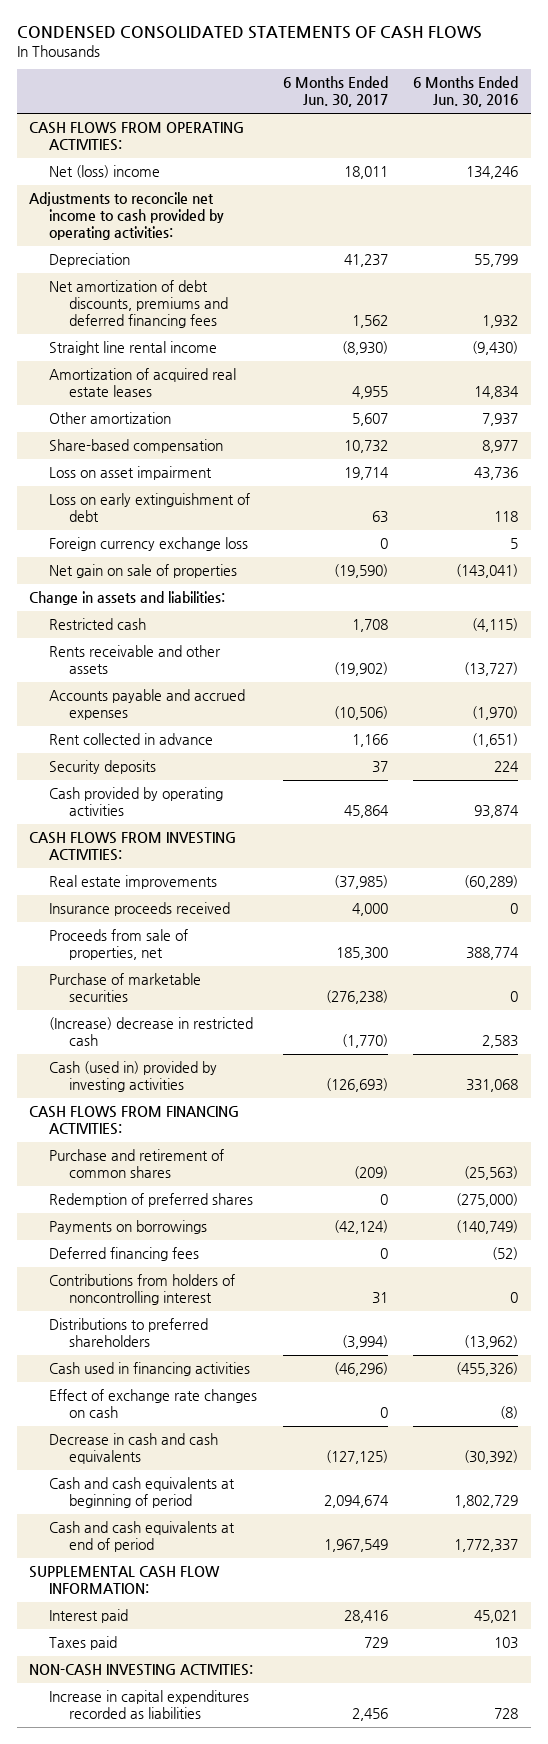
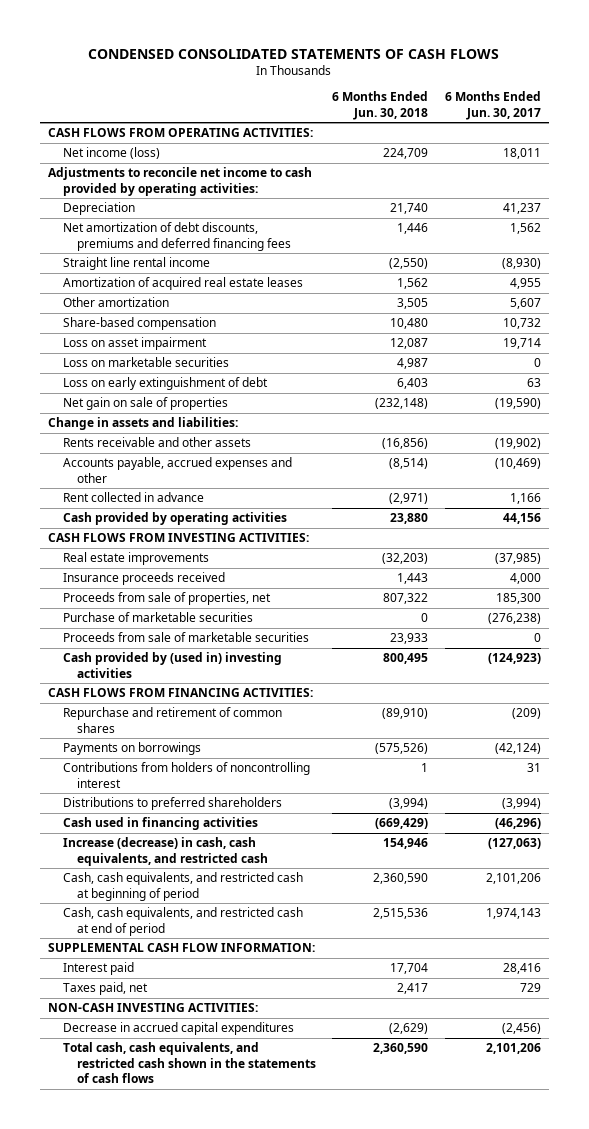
- | 6 Months Ended Jun. 30, 2017 | 6 Months Ended Jun. 30, 2016
+ | 6 Months Ended Jun. 30, 2018 | 6 Months Ended Jun. 30, 2017
- Net (loss) income | 18,011 | 134,246
+ Net income (loss) | 224,709 | 18,011
+ Loss on marketable securities | 4,987 | 0
- Foreign currency exchange loss | 0 | 5
- Restricted cash | 1,708 | (4,115)
- Accounts payable and accrued expenses | (10,506) | (1,970)
+ Accounts payable, accrued expenses and other | (8,514) | (10,469)
- Security deposits | 37 | 224
- Cash provided by operating activities | 45,864 | 93,874
+ Cash provided by operating activities | 23,880 | 44,156
- (Increase) decrease in restricted cash | (1,770) | 2,583
- Cash (used in) provided by investing activities | (126,693) | 331,068
+ Proceeds from sale of marketable securities | 23,933 | 0
+ Cash provided by (used in) investing activities | 800,495 | (124,923)
- Purchase and retirement of common shares | (209) | (25,563)
- Redemption of preferred shares | 0 | (275,000)
+ Repurchase and retirement of common shares | (89,910) | (209)
- Deferred financing fees | 0 | (52)
- Effect of exchange rate changes on cash | 0 | (8)
- Decrease in cash and cash equivalents | (127,125) | (30,392)
- Cash and cash equivalents at beginning of period | 2,094,674 | 1,802,729
- Cash and cash equivalents at end of period | 1,967,549 | 1,772,337
+ Increase (decrease) in cash, cash equivalents, and restricted cash | 154,946 | (127,063)
+ Cash, cash equivalents, and restricted cash at beginning of period | 2,360,590 | 2,101,206
+ Cash, cash equivalents, and restricted cash at end of period | 2,515,536 | 1,974,143
- Taxes paid | 729 | 103
+ Taxes paid, net | 2,417 | 729
- Increase in capital expenditures recorded as liabilities | 2,456 | 728
+ Decrease in accrued capital expenditures | (2,629) | (2,456)
+ Total cash, cash equivalents, and restricted cash shown in the statements of cash flows | 2,360,590 | 2,101,206

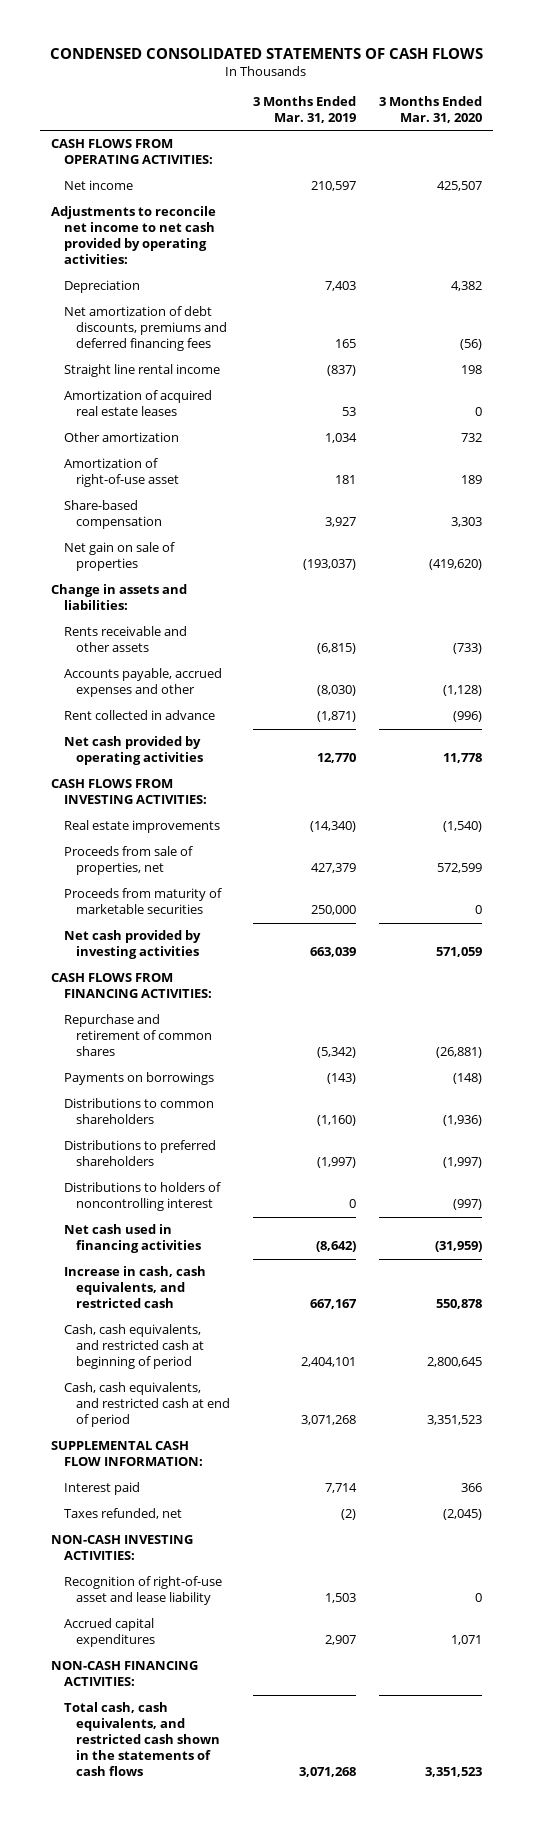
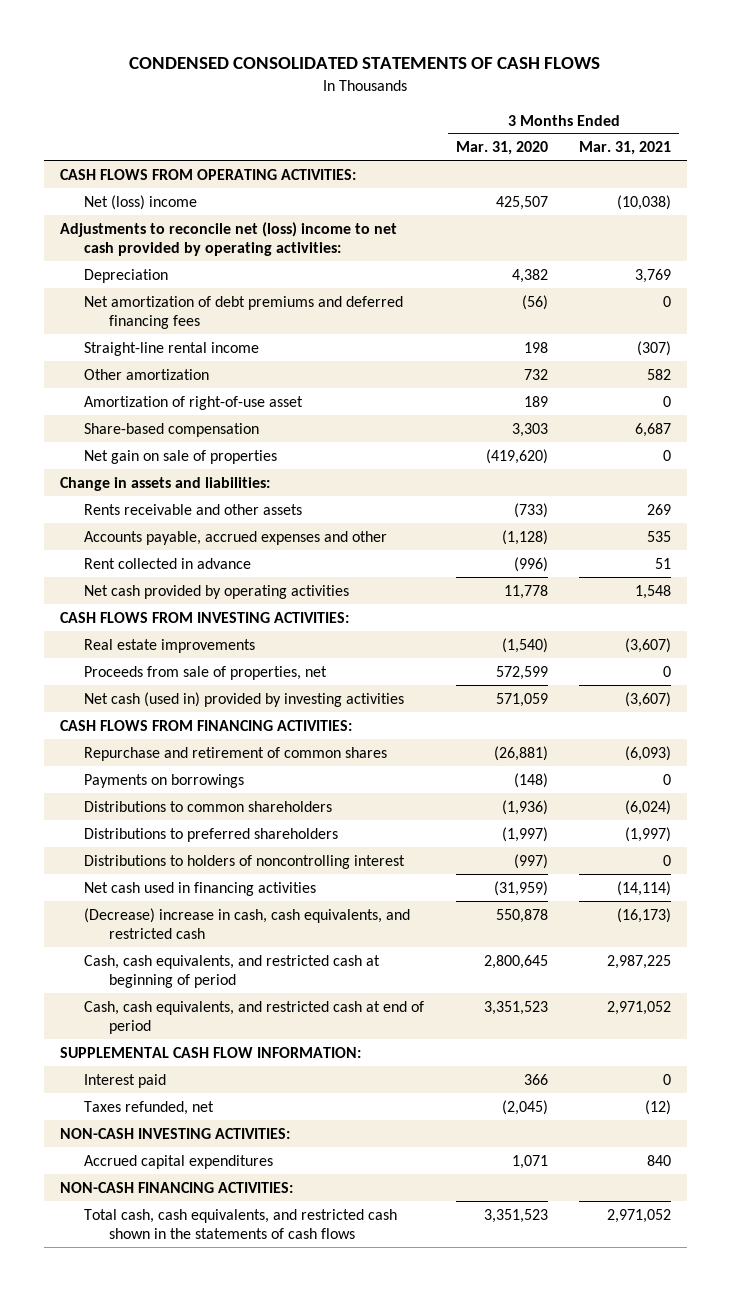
- | 3 Months Ended Mar. 31, 2019 | 3 Months Ended Mar. 31, 2020
+ | 3 Months Ended Mar. 31, 2020 | 3 Months Ended Mar. 31, 2021
- Net income | 210,597 | 425,507
- Adjustments to reconcile net income to net cash provided by operating activities:
+ Net (loss) income | 425,507 | (10,038)
+ Adjustments to reconcile net (loss) income to net cash provided by operating activities:
- Net amortization of debt discounts, premiums and deferred financing fees | 165 | (56)
- Straight line rental income | (837) | 198
- Amortization of acquired real estate leases | 53 | 0
+ Net amortization of debt premiums and deferred financing fees | (56) | 0
+ Straight-line rental income | 198 | (307)
- Proceeds from maturity of marketable securities | 250,000 | 0
- Net cash provided by investing activities | 663,039 | 571,059
+ Net cash (used in) provided by investing activities | 571,059 | (3,607)
- Increase in cash, cash equivalents, and restricted cash | 667,167 | 550,878
+ (Decrease) increase in cash, cash equivalents, and restricted cash | 550,878 | (16,173)
- Recognition of right-of-use asset and lease liability | 1,503 | 0

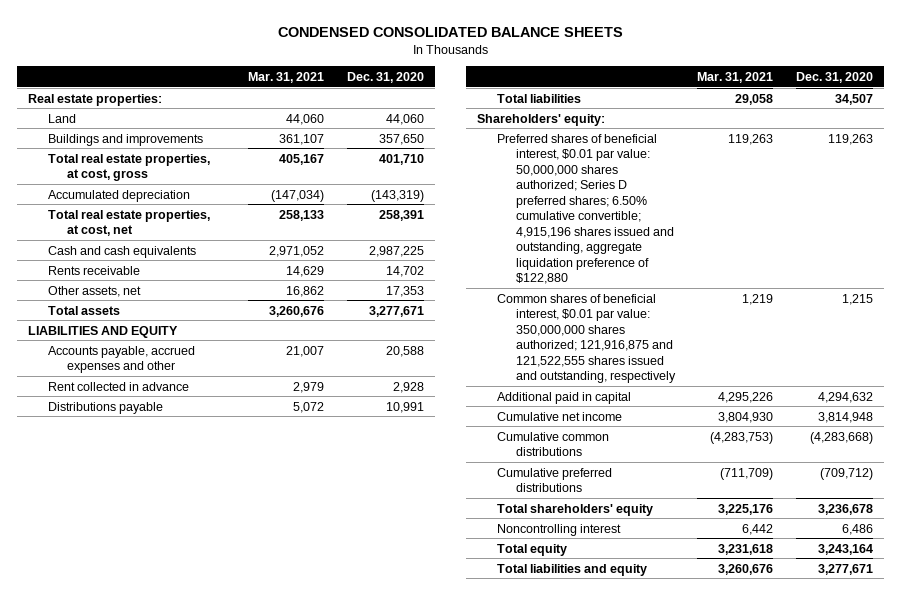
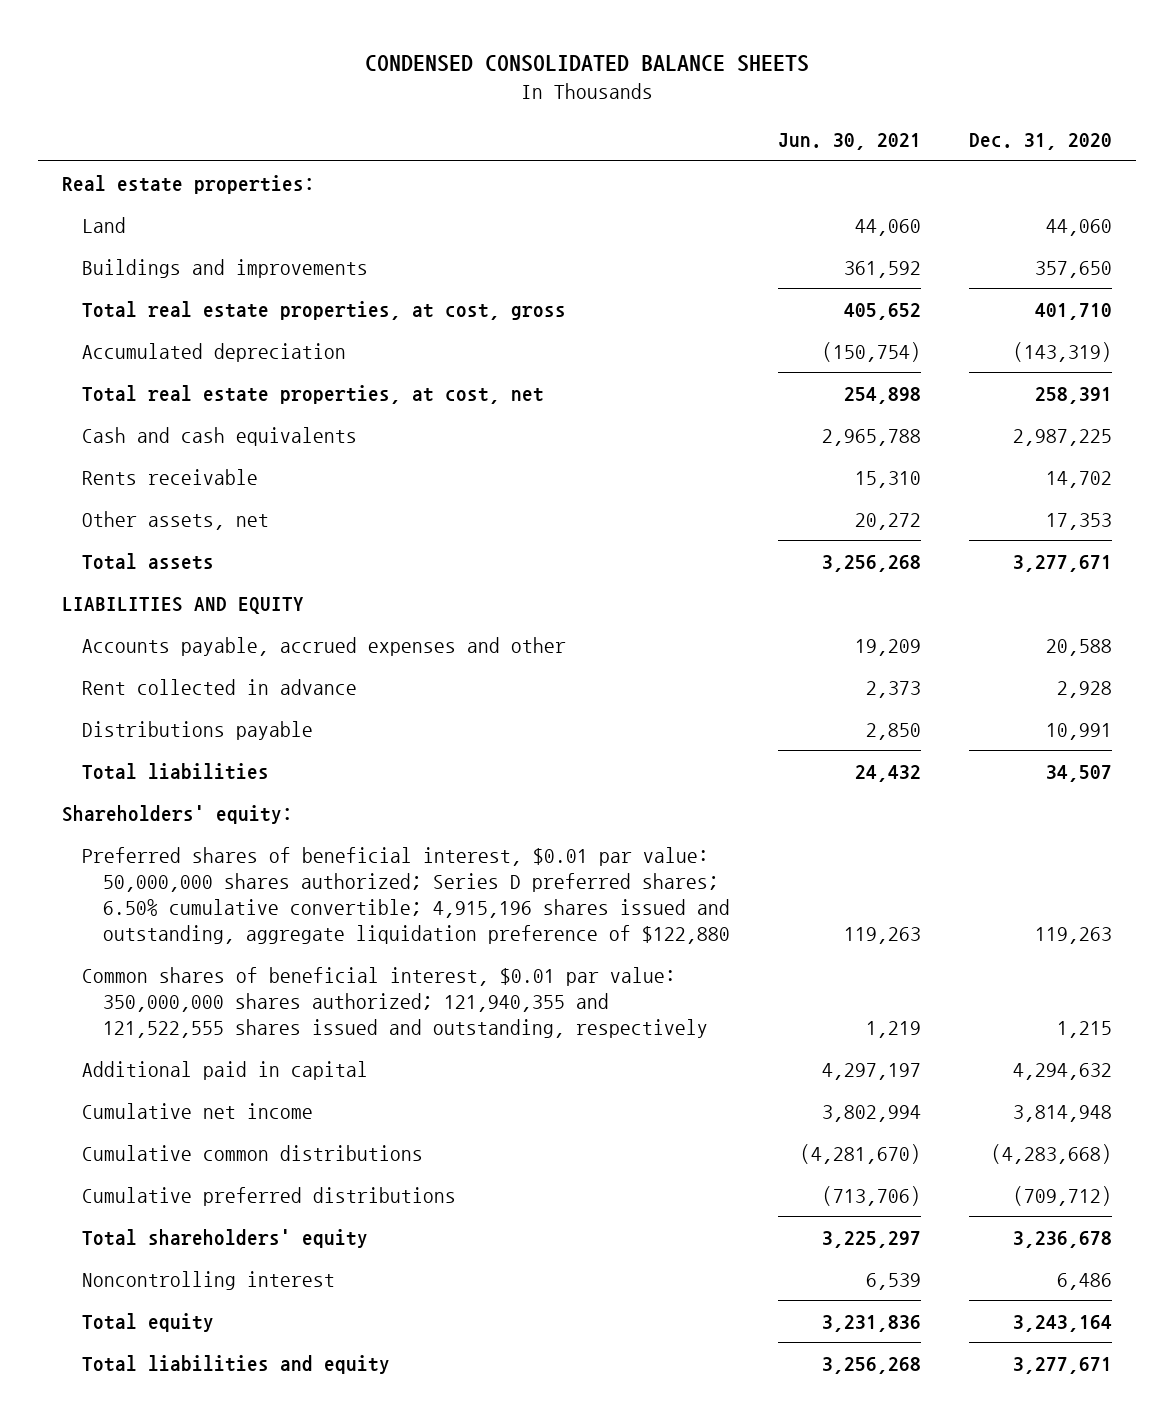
- | Mar. 31, 2021 | Dec. 31, 2020
+ | Jun. 30, 2021 | Dec. 31, 2020
- Common shares of beneficial interest, $0.01 par value: 350,000,000 shares authorized; 121,916,875 and 121,522,555 shares issued and outstanding, respectively | 1,219 | 1,215
+ Common shares of beneficial interest, $0.01 par value: 350,000,000 shares authorized; 121,940,355 and 121,522,555 shares issued and outstanding, respectively | 1,219 | 1,215

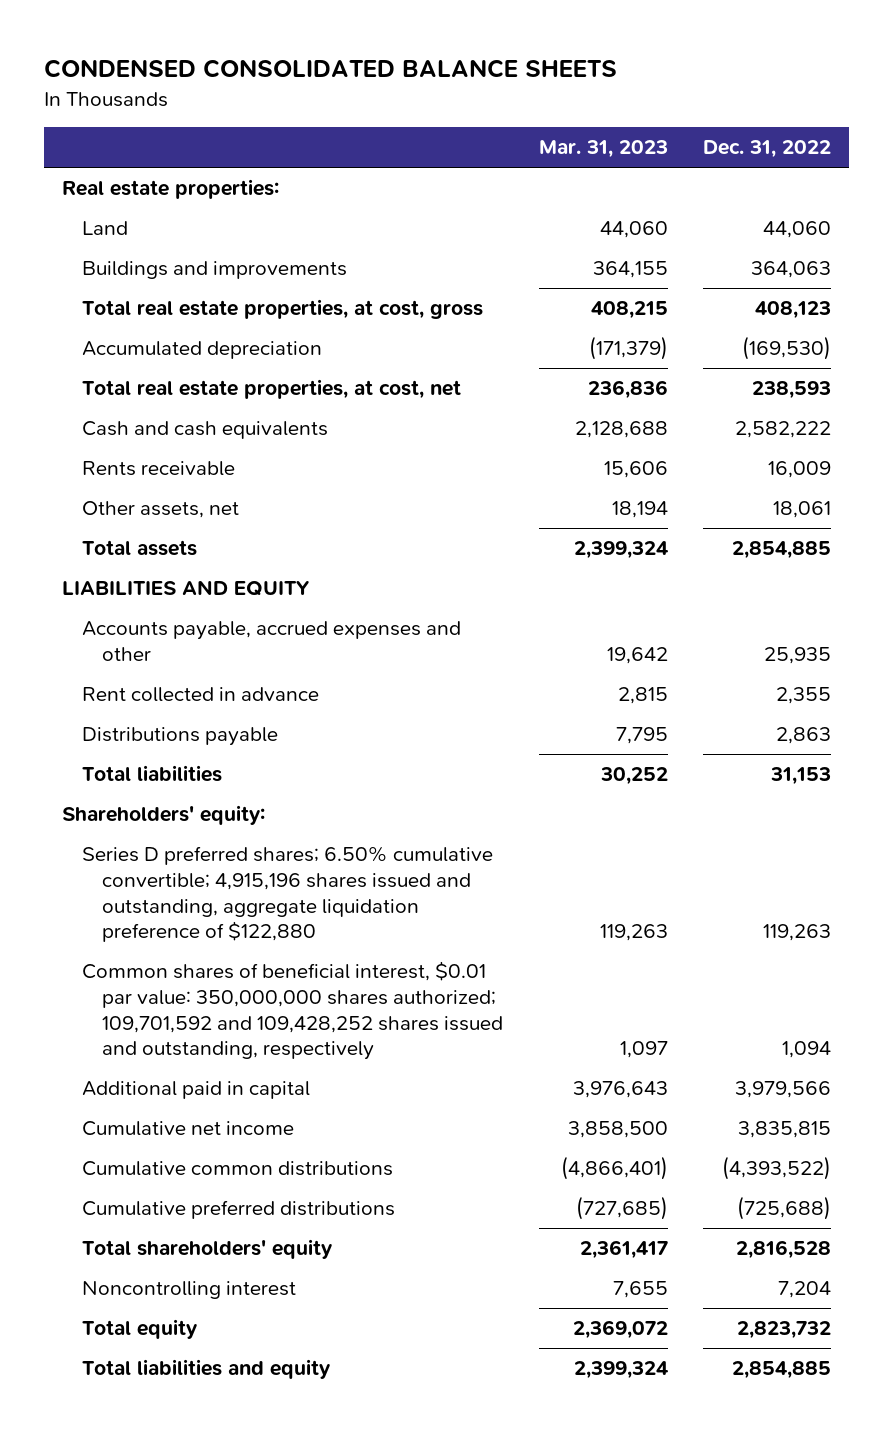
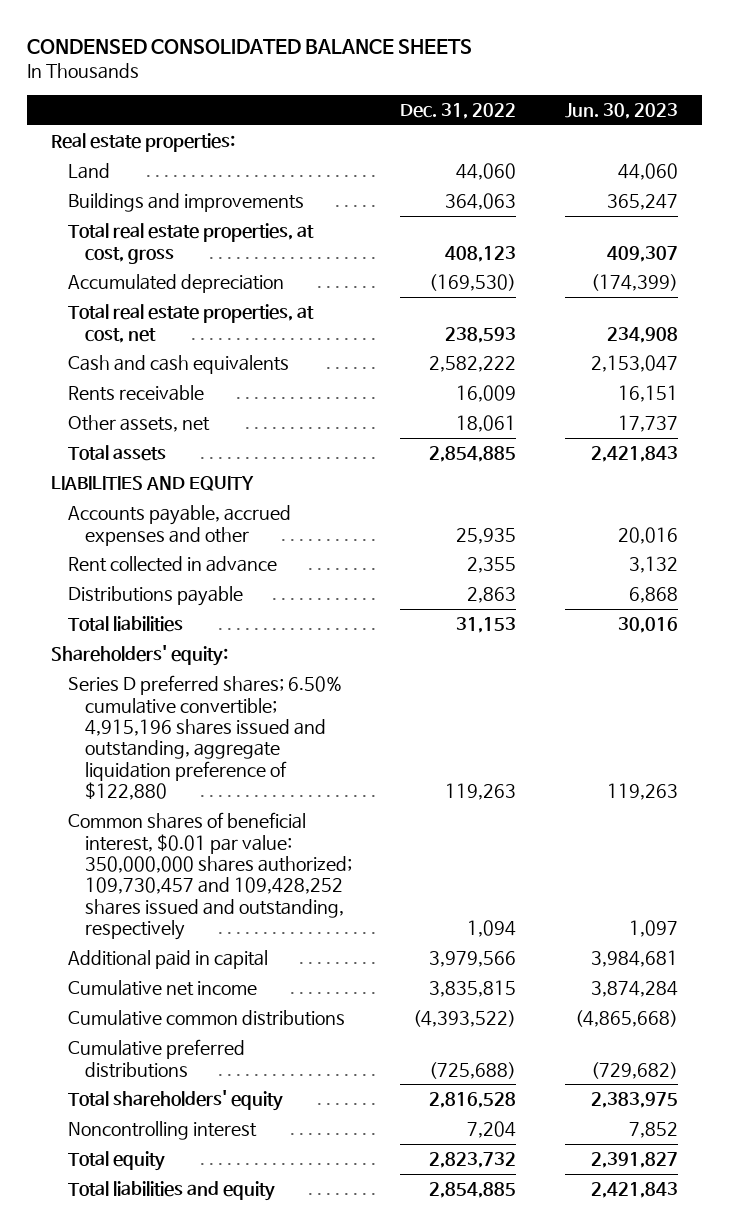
- | Mar. 31, 2023 | Dec. 31, 2022
+ | Dec. 31, 2022 | Jun. 30, 2023
- Common shares of beneficial interest, $0.01 par value: 350,000,000 shares authorized; 109,701,592 and 109,428,252 shares issued and outstanding, respectively | 1,097 | 1,094
+ Common shares of beneficial interest, $0.01 par value: 350,000,000 shares authorized; 109,730,457 and 109,428,252 shares issued and outstanding, respectively | 1,094 | 1,097

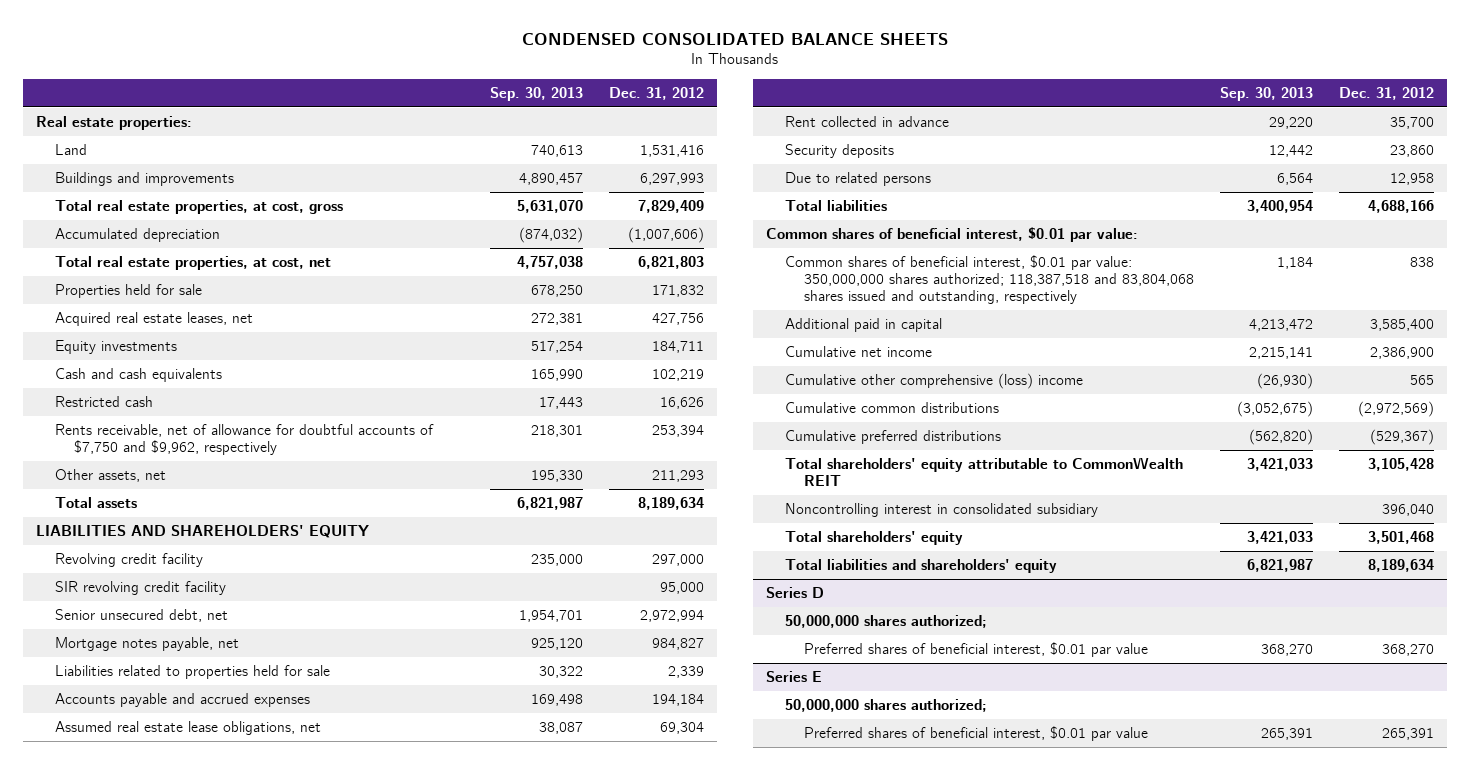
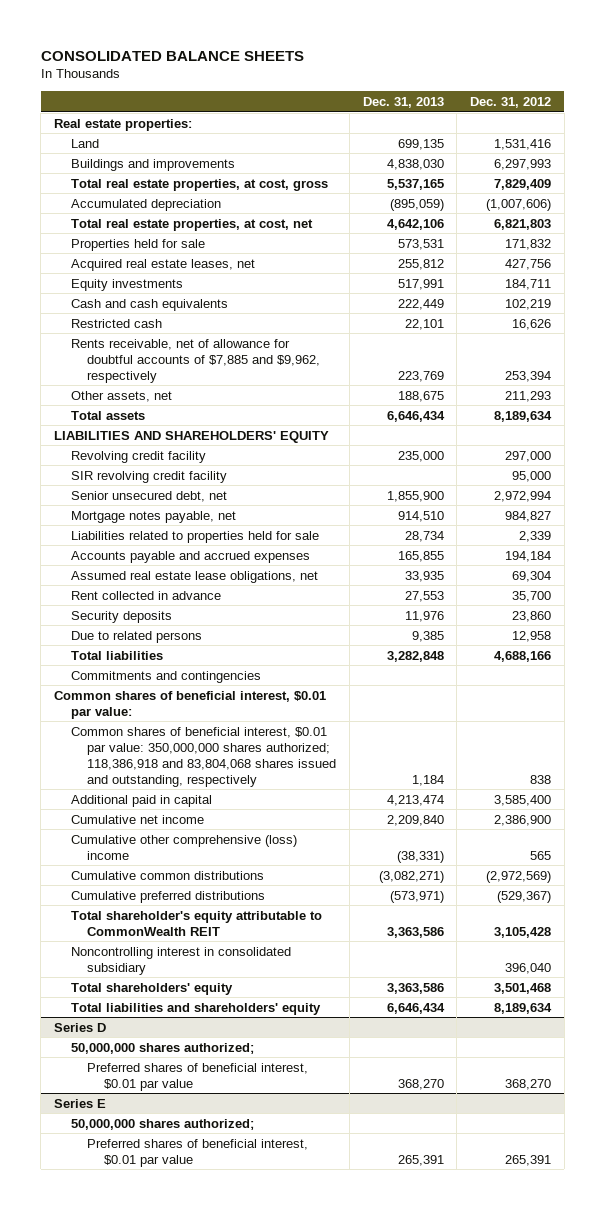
- CONDENSED CONSOLIDATED BALANCE SHEETS
+ CONSOLIDATED BALANCE SHEETS
- | Sep. 30, 2013 | Dec. 31, 2012
+ | Dec. 31, 2013 | Dec. 31, 2012
- Rents receivable, net of allowance for doubtful accounts of $7,750 and $9,962, respectively | 218,301 | 253,394
+ Rents receivable, net of allowance for doubtful accounts of $7,885 and $9,962, respectively | 223,769 | 253,394
+ Commitments and contingencies
- Common shares of beneficial interest, $0.01 par value: 350,000,000 shares authorized; 118,387,518 and 83,804,068 shares issued and outstanding, respectively | 1,184 | 838
+ Common shares of beneficial interest, $0.01 par value: 350,000,000 shares authorized; 118,386,918 and 83,804,068 shares issued and outstanding, respectively | 1,184 | 838
- Total shareholders' equity attributable to CommonWealth REIT | 3,421,033 | 3,105,428
+ Total shareholder's equity attributable to CommonWealth REIT | 3,363,586 | 3,105,428

